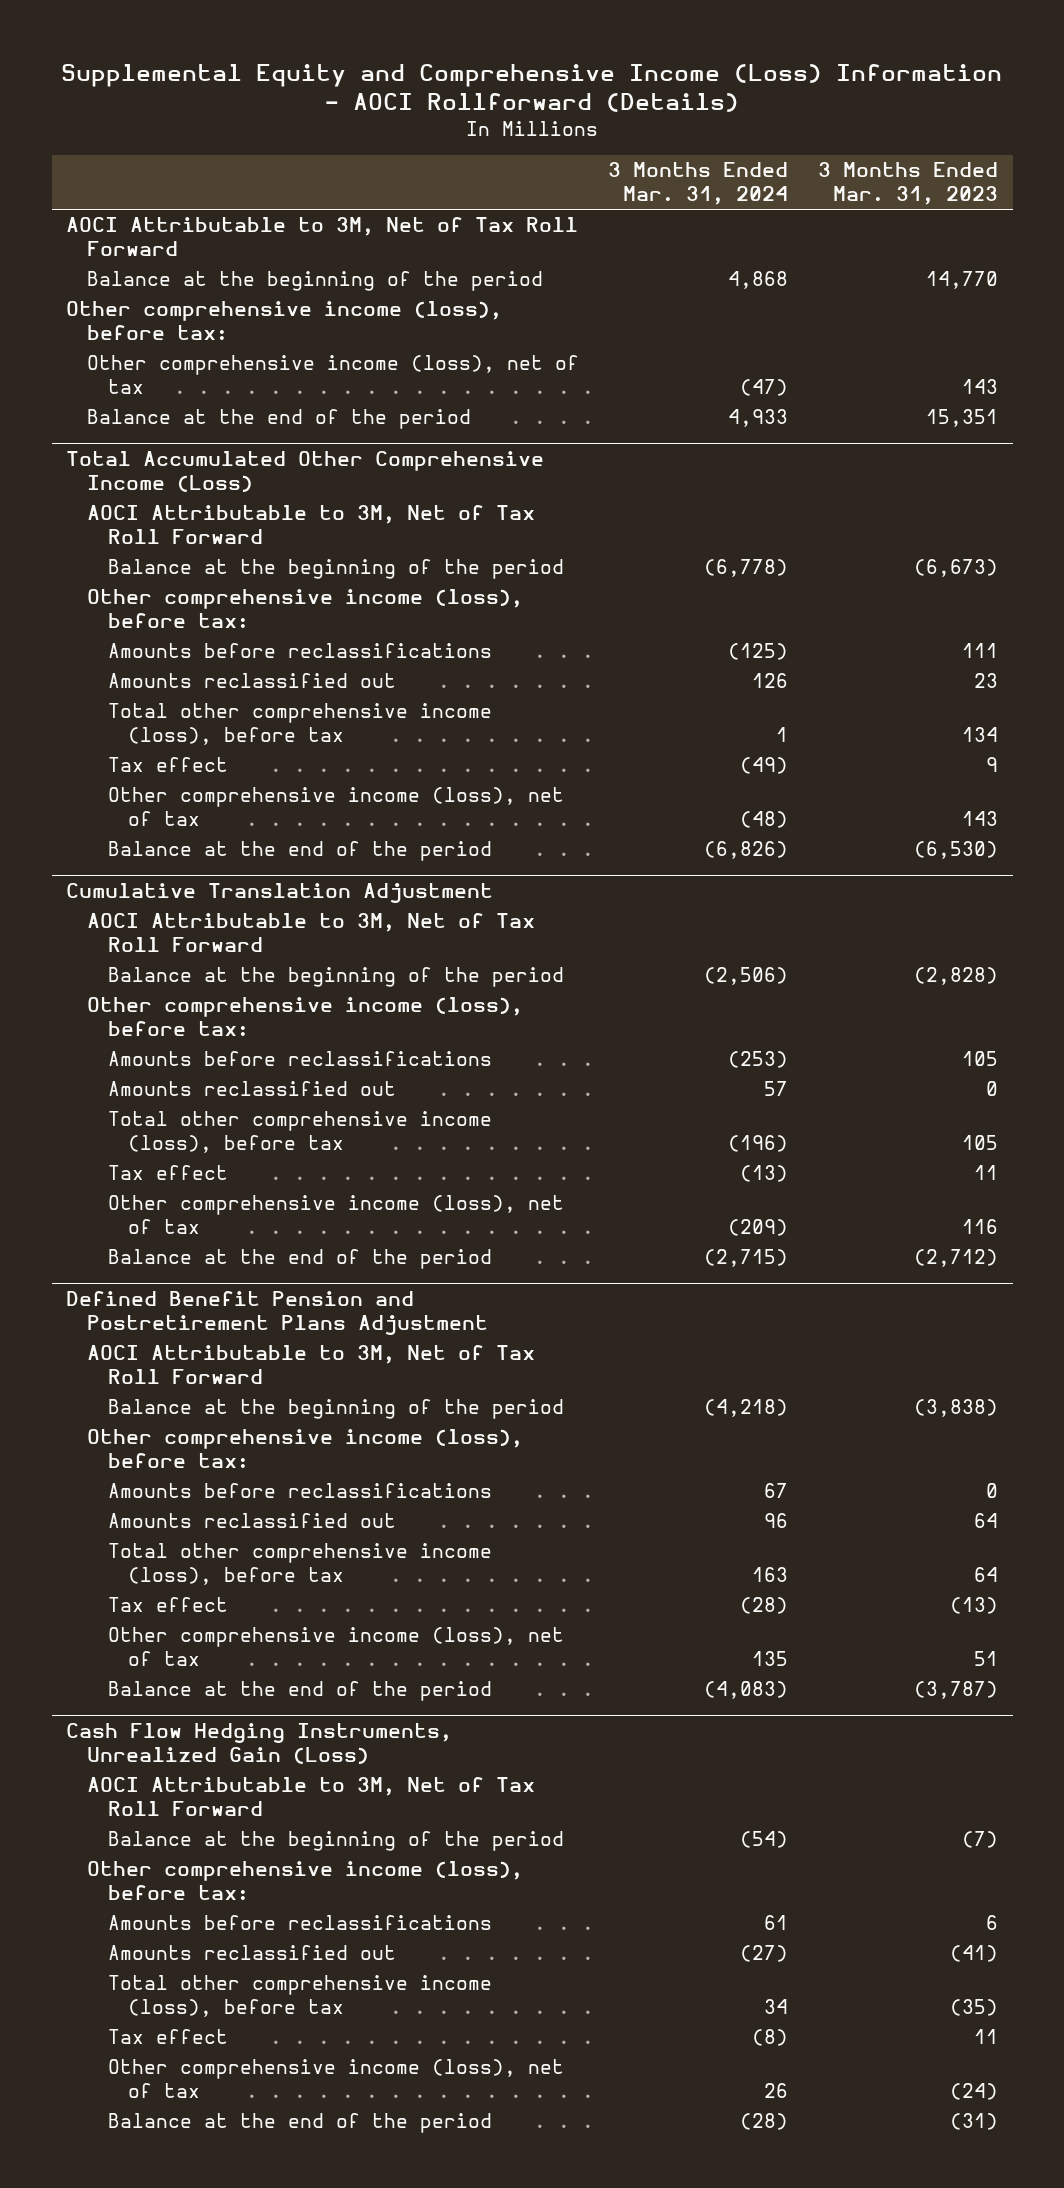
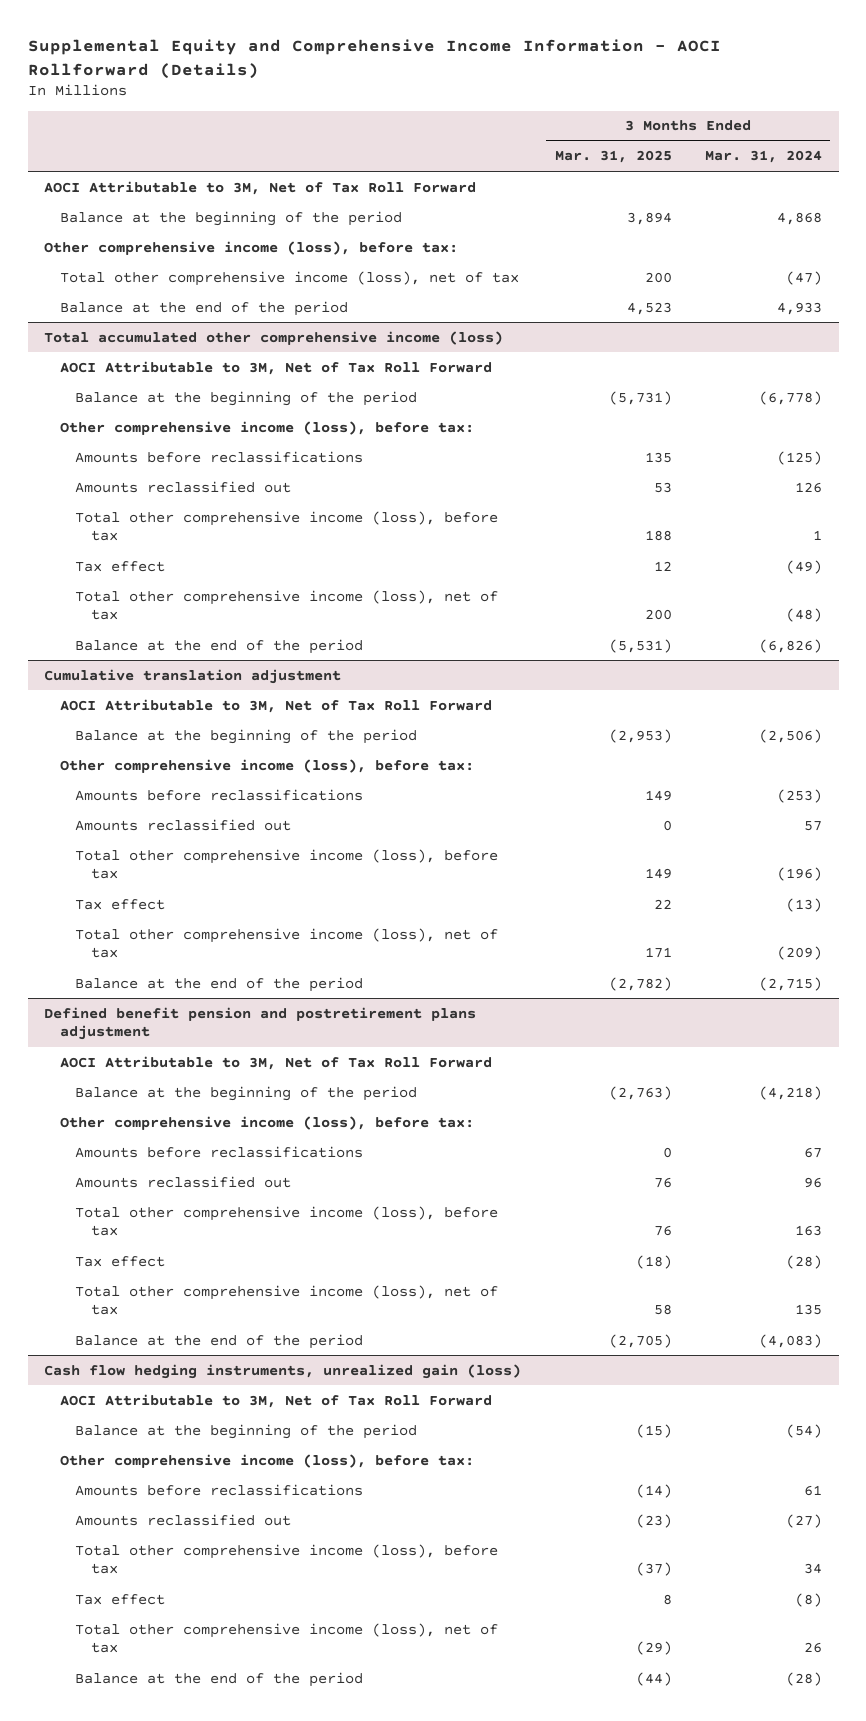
- Supplemental Equity and Comprehensive Income (Loss) Information - AOCI Rollforward (Details)
+ Supplemental Equity and Comprehensive Income Information - AOCI Rollforward (Details)
- | 3 Months Ended Mar. 31, 2024 | 3 Months Ended Mar. 31, 2023
+ | 3 Months Ended Mar. 31, 2025 | 3 Months Ended Mar. 31, 2024
- Other comprehensive income (loss), net of tax | (47) | 143
+ Total other comprehensive income (loss), net of tax | 200 | (47)
- Total Accumulated Other Comprehensive Income (Loss)
+ Total accumulated other comprehensive income (loss)
- Other comprehensive income (loss), net of tax | (48) | 143
+ Total other comprehensive income (loss), net of tax | 200 | (48)
- Cumulative Translation Adjustment
+ Cumulative translation adjustment
- Other comprehensive income (loss), net of tax | (209) | 116
+ Total other comprehensive income (loss), net of tax | 171 | (209)
- Defined Benefit Pension and Postretirement Plans Adjustment
+ Defined benefit pension and postretirement plans adjustment
- Other comprehensive income (loss), net of tax | 135 | 51
+ Total other comprehensive income (loss), net of tax | 58 | 135
- Cash Flow Hedging Instruments, Unrealized Gain (Loss)
+ Cash flow hedging instruments, unrealized gain (loss)
- Other comprehensive income (loss), net of tax | 26 | (24)
+ Total other comprehensive income (loss), net of tax | (29) | 26

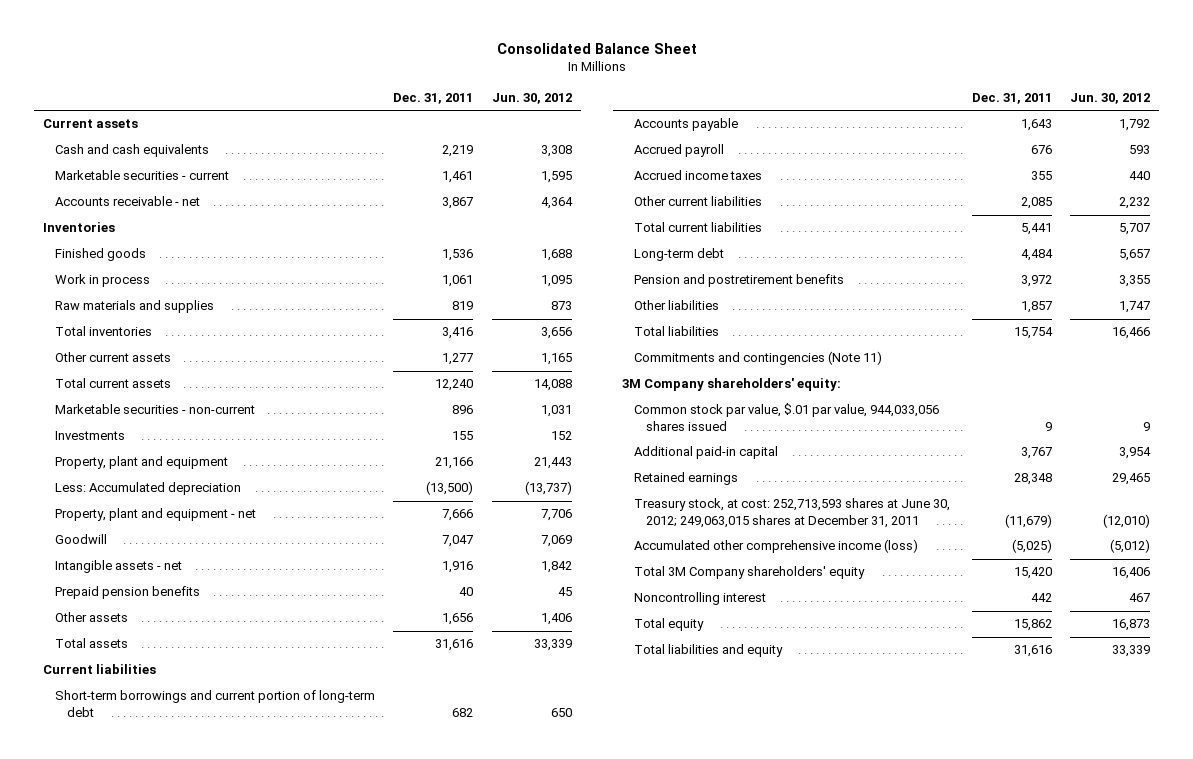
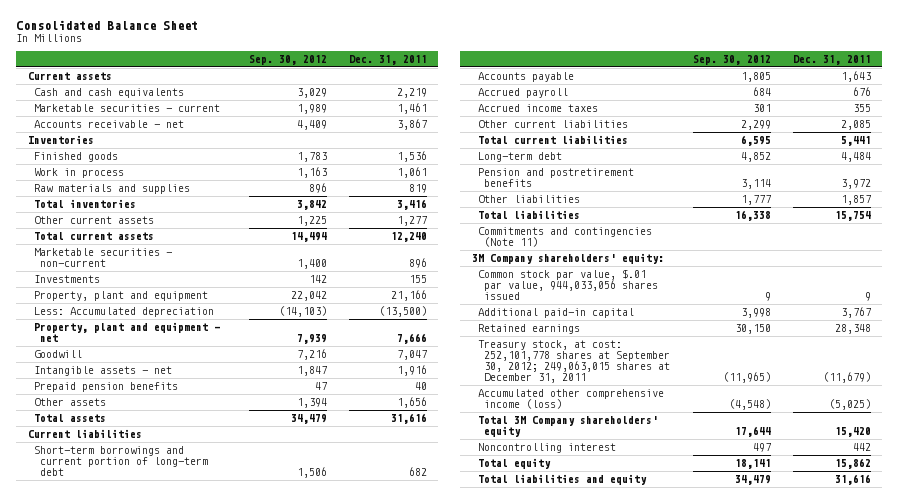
- | Dec. 31, 2011 | Jun. 30, 2012
+ | Sep. 30, 2012 | Dec. 31, 2011
- Treasury stock, at cost: 252,713,593 shares at June 30, 2012; 249,063,015 shares at December 31, 2011 | (11,679) | (12,010)
+ Treasury stock, at cost: 252,101,778 shares at September 30, 2012; 249,063,015 shares at December 31, 2011 | (11,965) | (11,679)

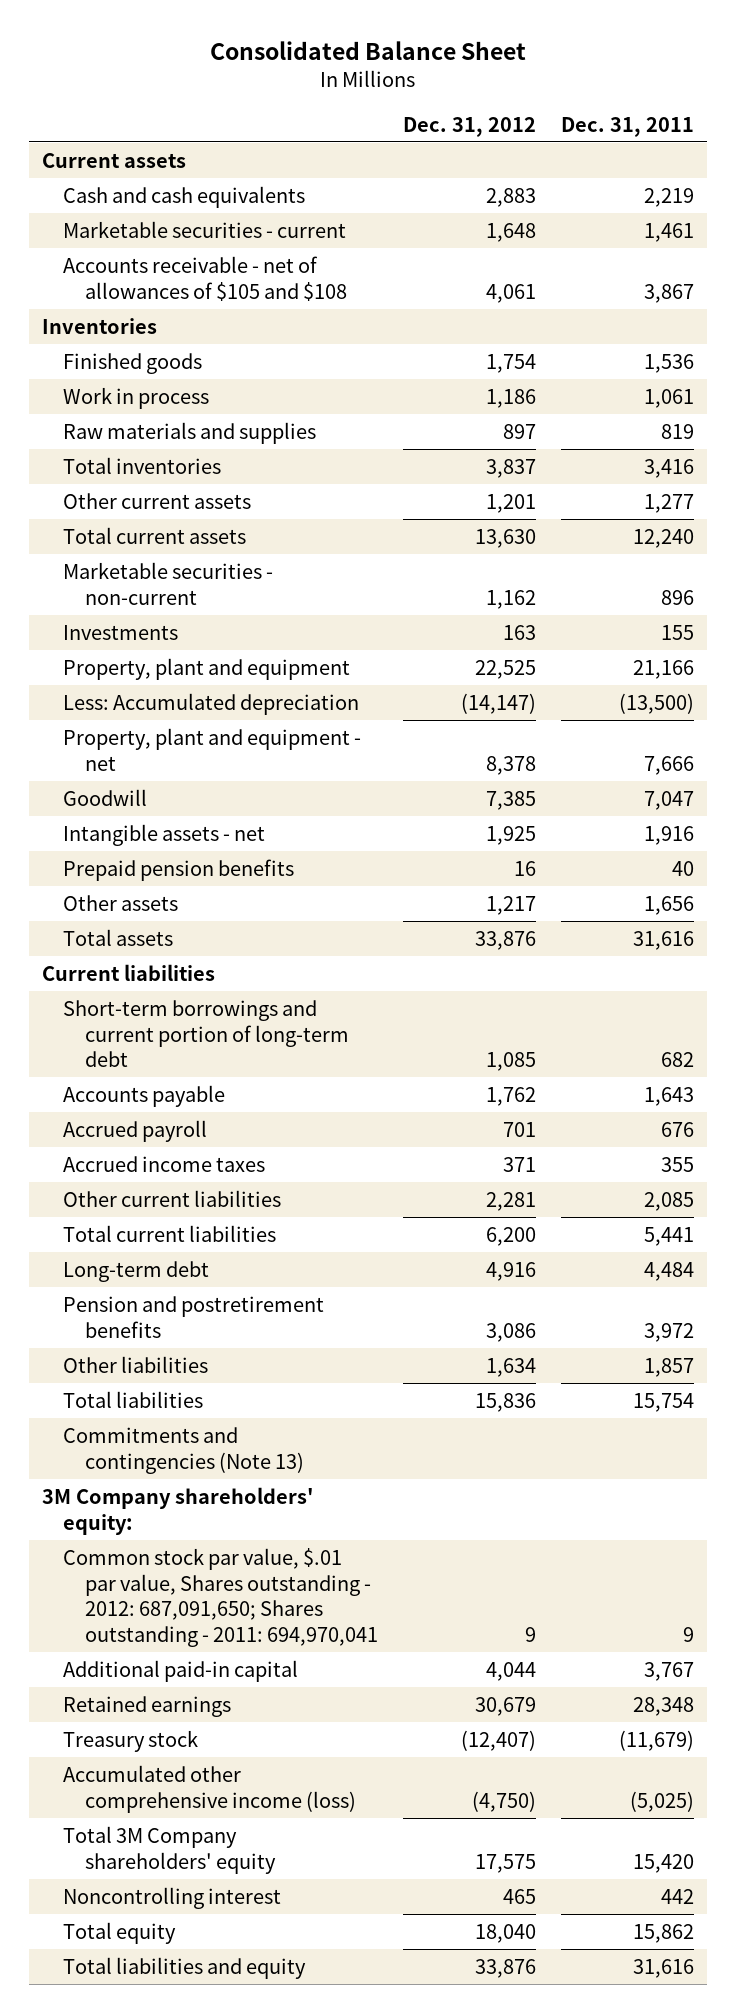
- | Sep. 30, 2012 | Dec. 31, 2011
+ | Dec. 31, 2012 | Dec. 31, 2011
- Accounts receivable - net | 4,409 | 3,867
+ Accounts receivable - net of allowances of $105 and $108 | 4,061 | 3,867
- Commitments and contingencies (Note 11)
+ Commitments and contingencies (Note 13)
- Common stock par value, $.01 par value, 944,033,056 shares issued | 9 | 9
+ Common stock par value, $.01 par value, Shares outstanding - 2012: 687,091,650; Shares outstanding - 2011: 694,970,041 | 9 | 9
- Treasury stock, at cost: 252,101,778 shares at September 30, 2012; 249,063,015 shares at December 31, 2011 | (11,965) | (11,679)
+ Treasury stock | (12,407) | (11,679)

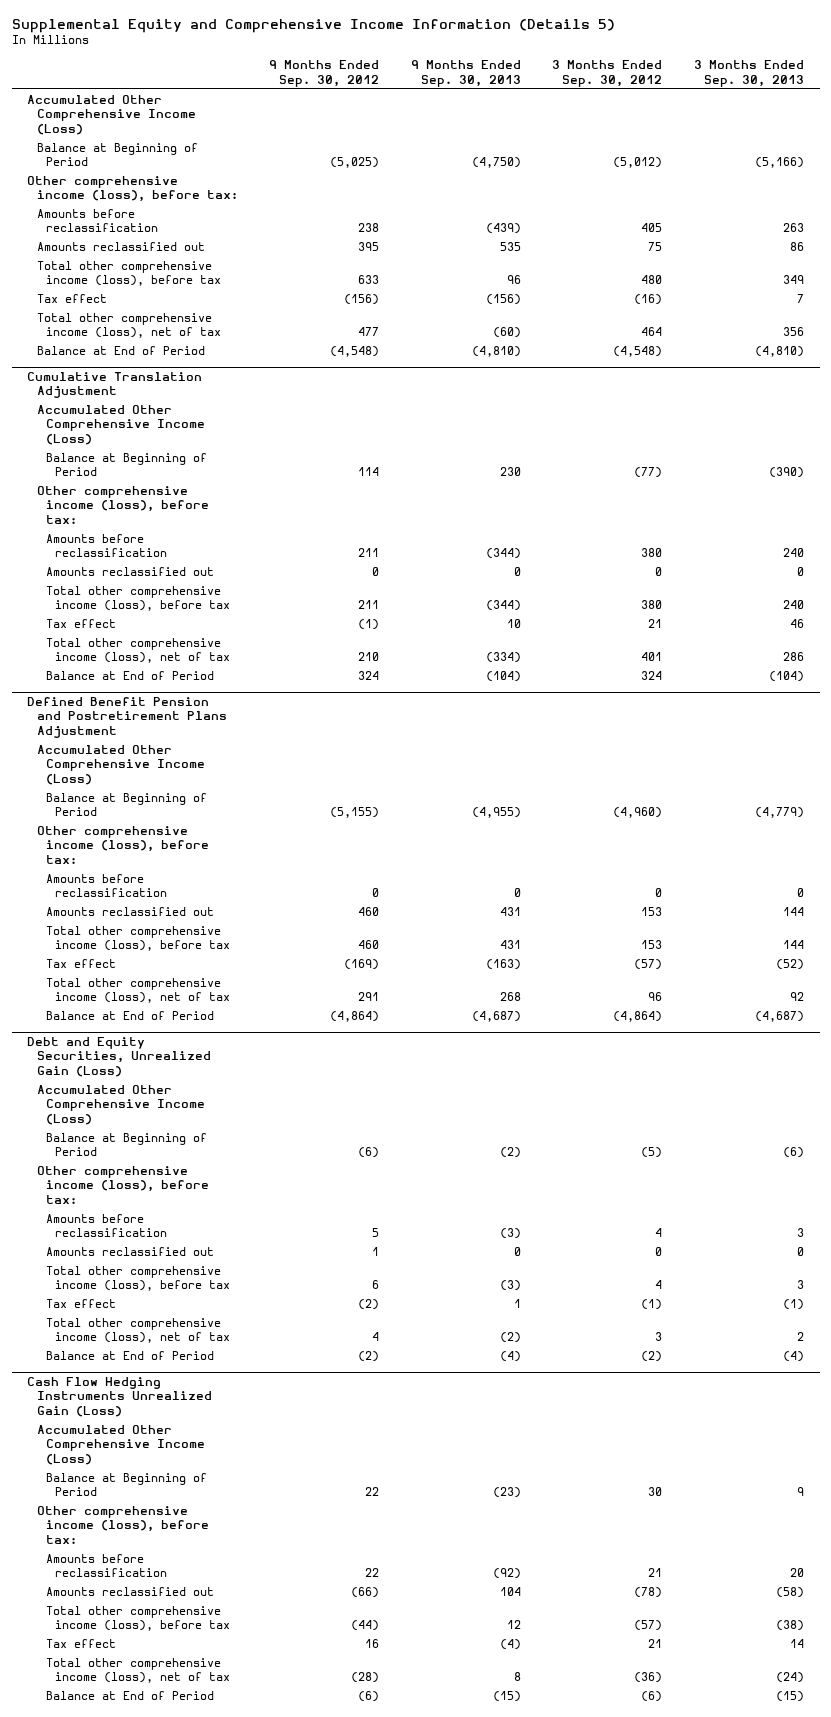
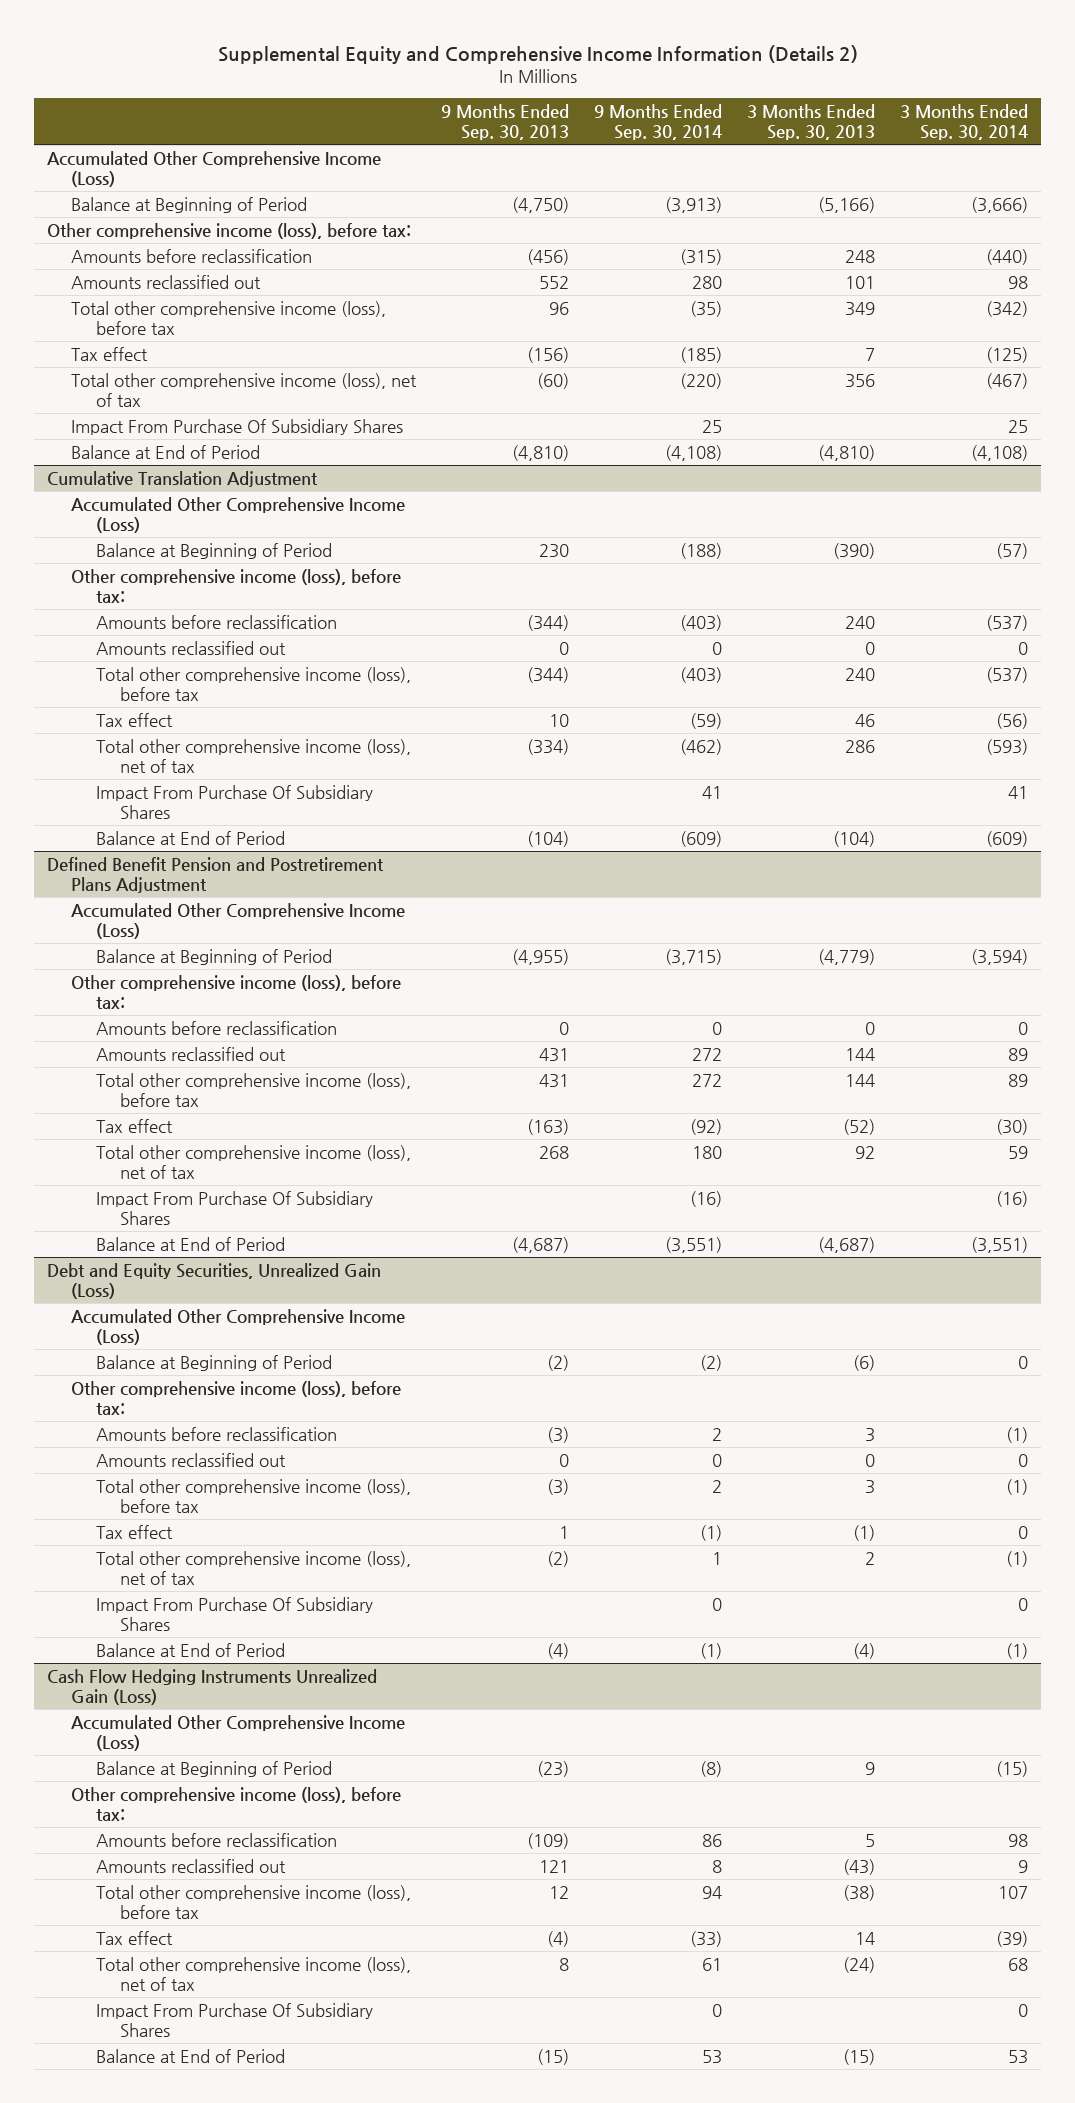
- Supplemental Equity and Comprehensive Income Information (Details 5)
+ Supplemental Equity and Comprehensive Income Information (Details 2)
- | 9 Months Ended Sep. 30, 2012 | 9 Months Ended Sep. 30, 2013 | 3 Months Ended Sep. 30, 2012 | 3 Months Ended Sep. 30, 2013
+ | 9 Months Ended Sep. 30, 2013 | 9 Months Ended Sep. 30, 2014 | 3 Months Ended Sep. 30, 2013 | 3 Months Ended Sep. 30, 2014
- Amounts before reclassification | 238 | (439) | 405 | 263
- Amounts reclassified out | 395 | 535 | 75 | 86
+ Amounts before reclassification | (456) | (315) | 248 | (440)
+ Amounts reclassified out | 552 | 280 | 101 | 98
+ Impact From Purchase Of Subsidiary Shares | | 25 | | 25
@ Cumulative Translation Adjustment
+ Impact From Purchase Of Subsidiary Shares | | 41 | | 41
@ Defined Benefit Pension and Postretirement Plans Adjustment
+ Impact From Purchase Of Subsidiary Shares | | (16) | | (16)
@ Debt and Equity Securities, Unrealized Gain (Loss)
+ Impact From Purchase Of Subsidiary Shares | | 0 | | 0
@ Cash Flow Hedging Instruments Unrealized Gain (Loss)
- Amounts before reclassification | 22 | (92) | 21 | 20
- Amounts reclassified out | (66) | 104 | (78) | (58)
+ Amounts before reclassification | (109) | 86 | 5 | 98
+ Amounts reclassified out | 121 | 8 | (43) | 9
+ Impact From Purchase Of Subsidiary Shares | | 0 | | 0

